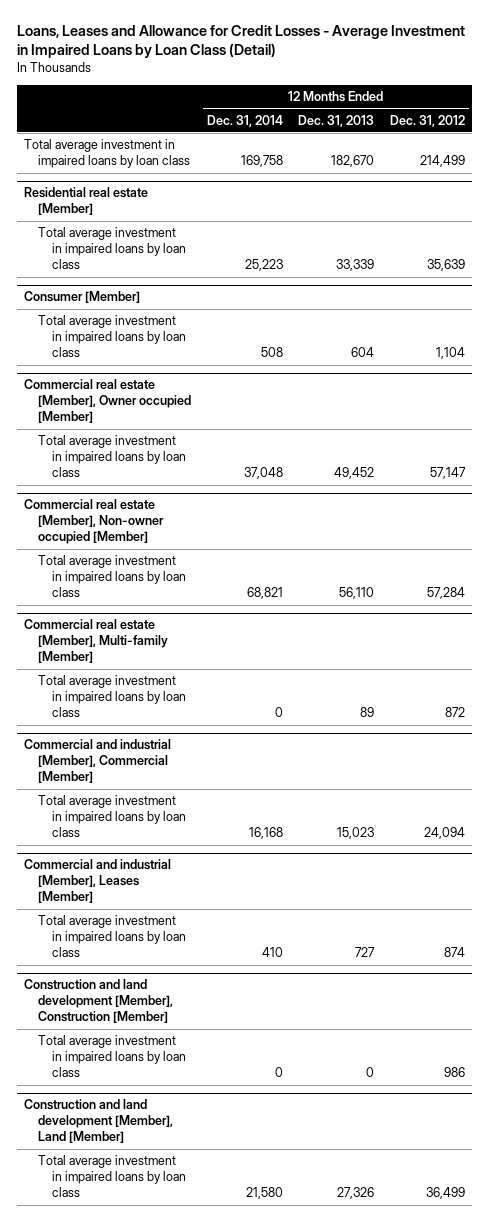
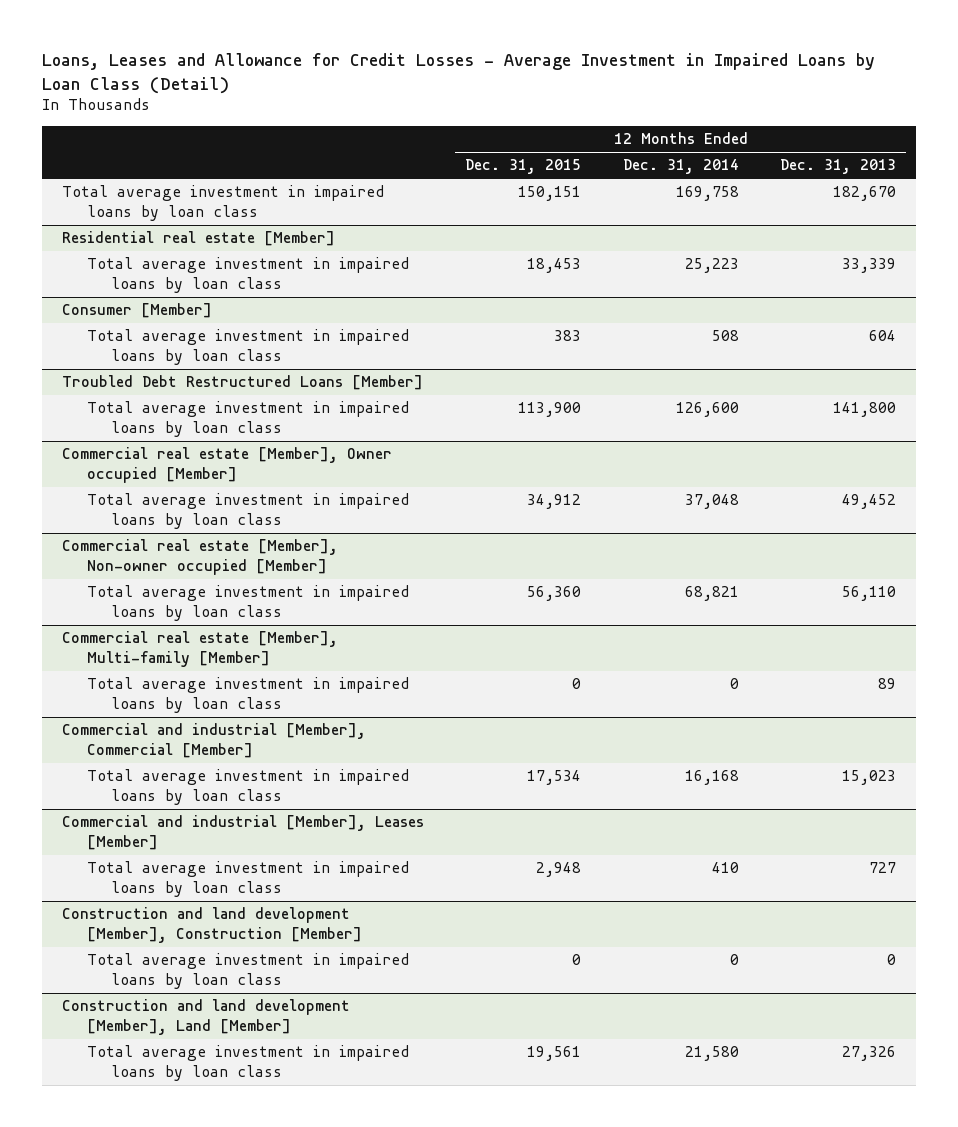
- | 12 Months Ended Dec. 31, 2014 | 12 Months Ended Dec. 31, 2013 | 12 Months Ended Dec. 31, 2012
+ | 12 Months Ended Dec. 31, 2015 | 12 Months Ended Dec. 31, 2014 | 12 Months Ended Dec. 31, 2013
+ Troubled Debt Restructured Loans [Member]
+ Total average investment in impaired loans by loan class | 113,900 | 126,600 | 141,800

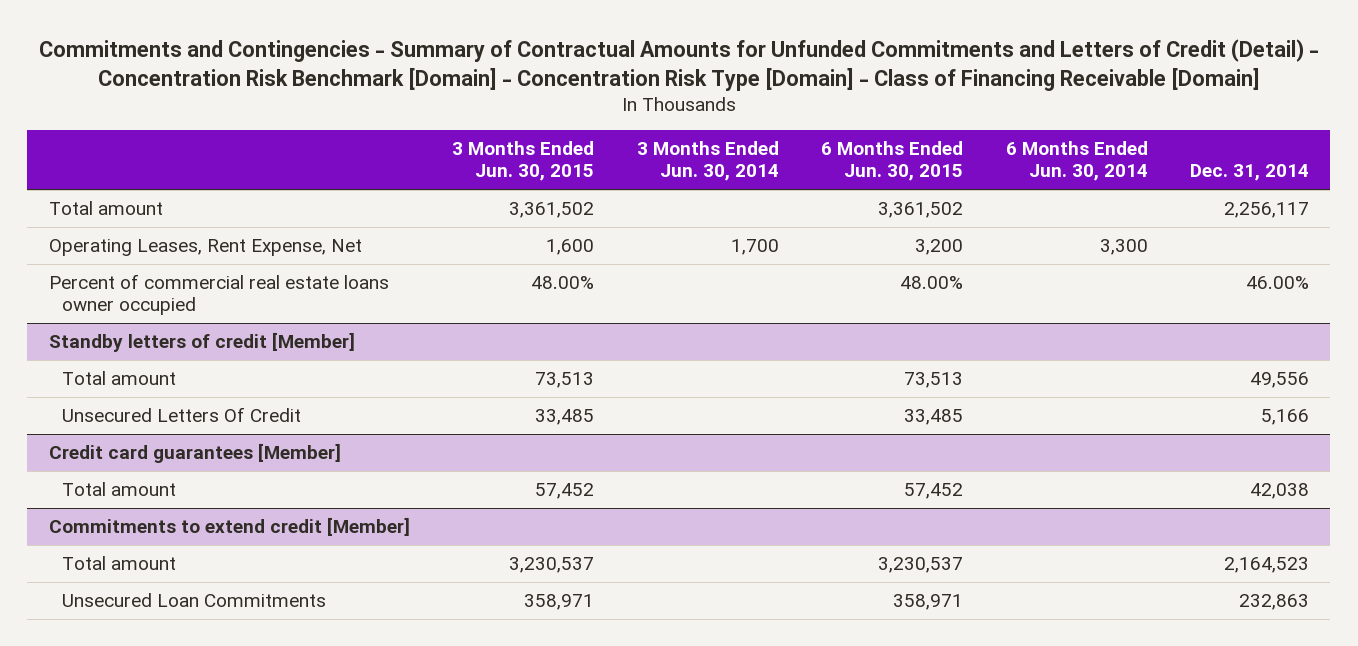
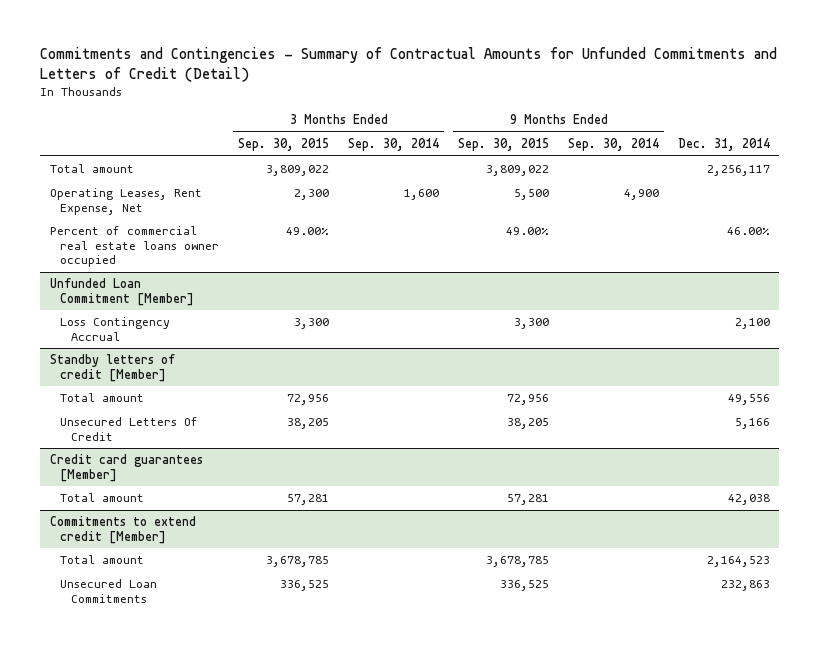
- Commitments and Contingencies - Summary of Contractual Amounts for Unfunded Commitments and Letters of Credit (Detail) - Concentration Risk Benchmark [Domain] - Concentration Risk Type [Domain] - Class of Financing Receivable [Domain]
+ Commitments and Contingencies - Summary of Contractual Amounts for Unfunded Commitments and Letters of Credit (Detail)
- | 3 Months Ended Jun. 30, 2015 | 3 Months Ended Jun. 30, 2014 | 6 Months Ended Jun. 30, 2015 | 6 Months Ended Jun. 30, 2014 | Dec. 31, 2014
+ | 3 Months Ended Sep. 30, 2015 | 3 Months Ended Sep. 30, 2014 | 9 Months Ended Sep. 30, 2015 | 9 Months Ended Sep. 30, 2014 | Dec. 31, 2014
+ Unfunded Loan Commitment [Member]
+ Loss Contingency Accrual | 3,300 | | 3,300 | | 2,100

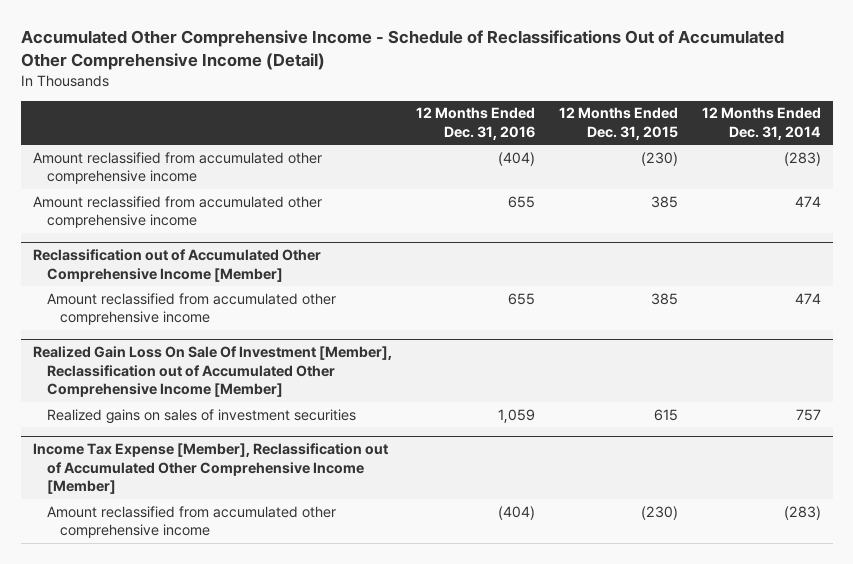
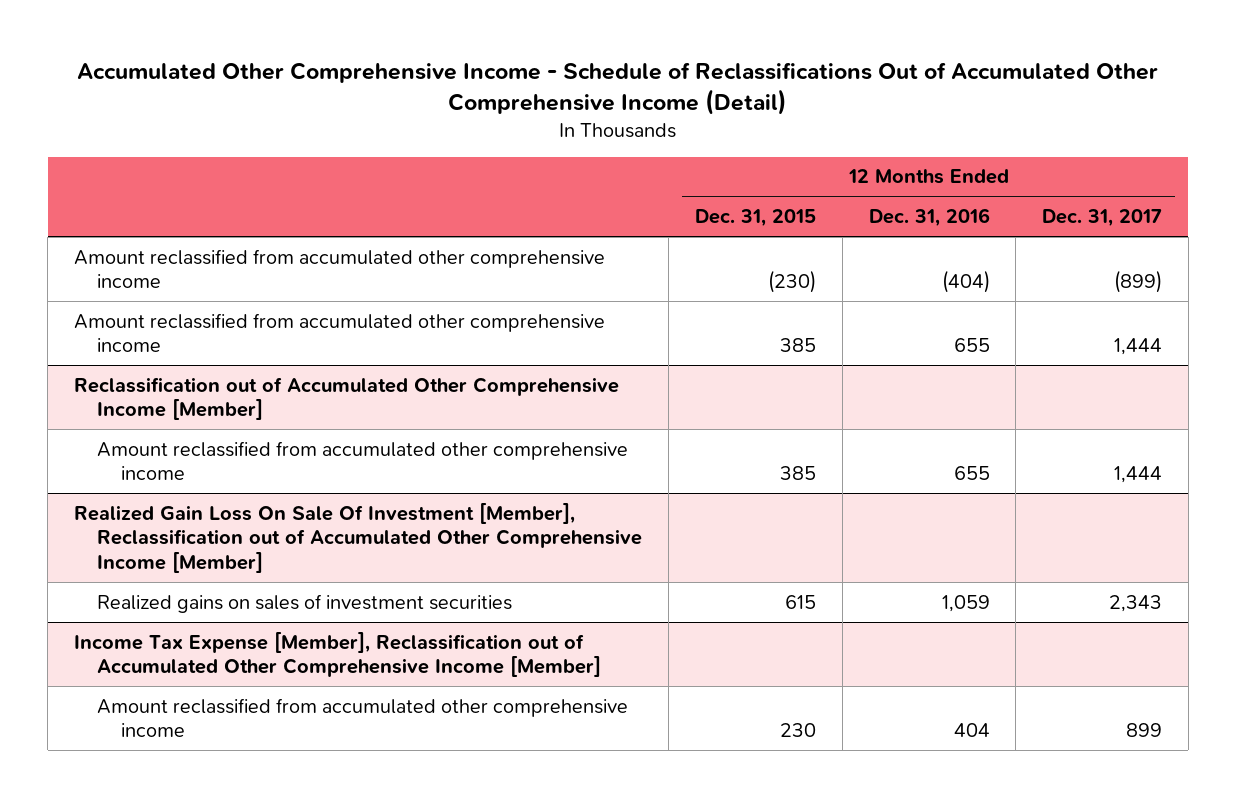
- | 12 Months Ended Dec. 31, 2016 | 12 Months Ended Dec. 31, 2015 | 12 Months Ended Dec. 31, 2014
+ | 12 Months Ended Dec. 31, 2015 | 12 Months Ended Dec. 31, 2016 | 12 Months Ended Dec. 31, 2017
@ Income Tax Expense [Member], Reclassification out of Accumulated Other Comprehensive Income [Member]
- Amount reclassified from accumulated other comprehensive income | (404) | (230) | (283)
+ Amount reclassified from accumulated other comprehensive income | 230 | 404 | 899

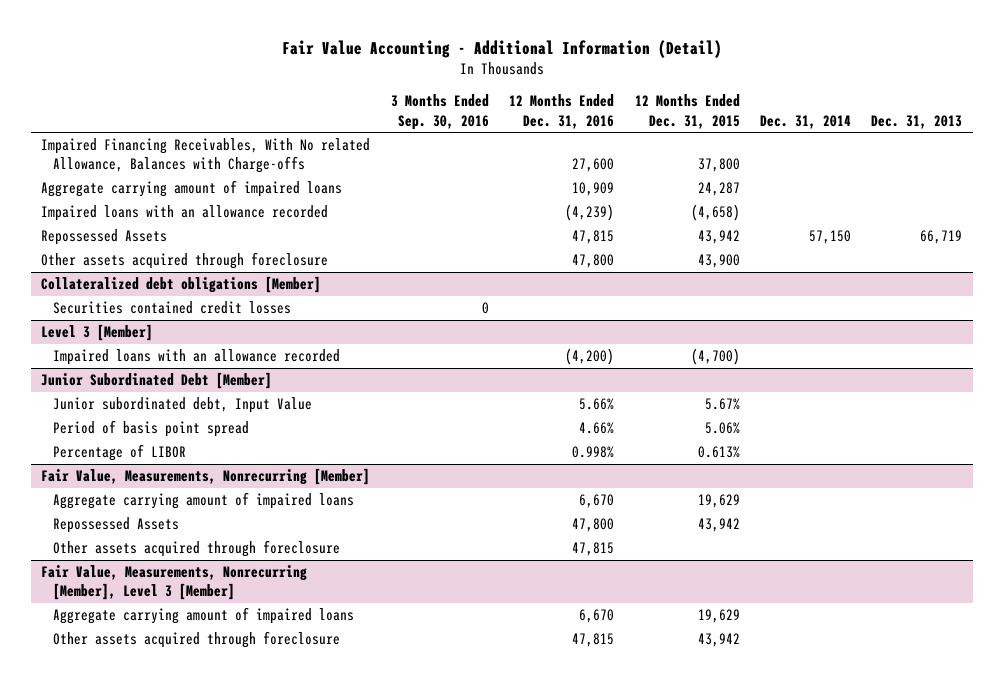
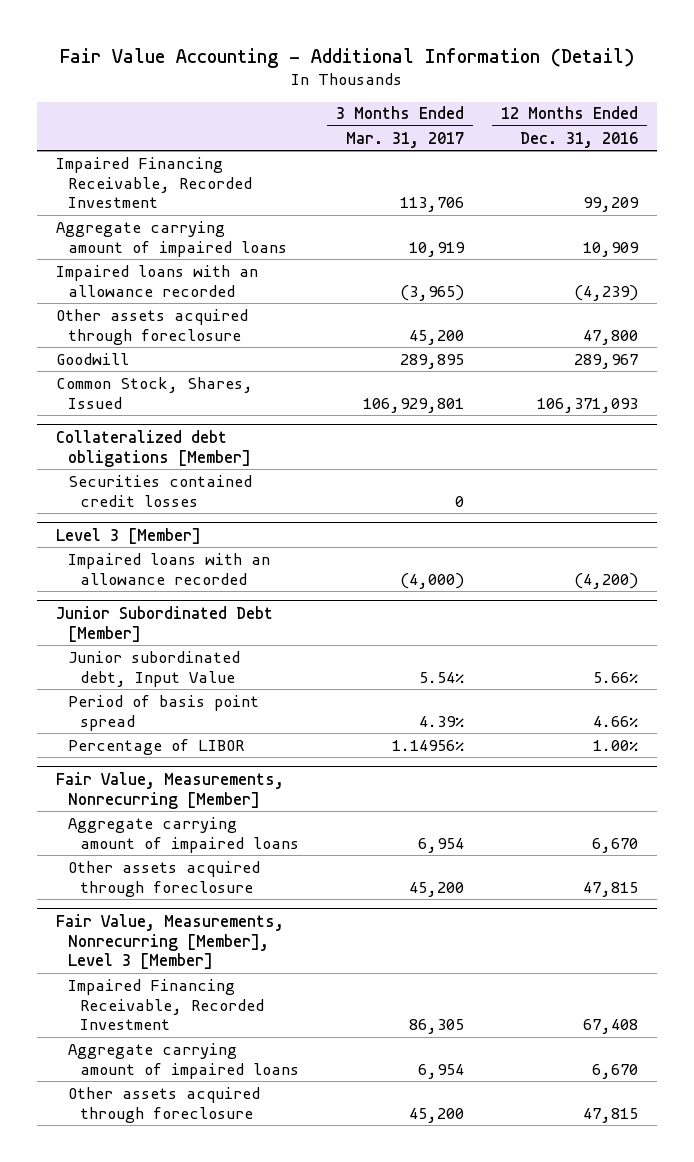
- | 3 Months Ended Sep. 30, 2016 | 12 Months Ended Dec. 31, 2016 | 12 Months Ended Dec. 31, 2015 | Dec. 31, 2014 | Dec. 31, 2013
+ | 3 Months Ended Mar. 31, 2017 | 12 Months Ended Dec. 31, 2016
- Impaired Financing Receivables, With No related Allowance, Balances with Charge-offs | | 27,600 | 37,800 | |
+ Impaired Financing Receivable, Recorded Investment | 113,706 | 99,209
- Repossessed Assets | | 47,815 | 43,942 | 57,150 | 66,719
+ Goodwill | 289,895 | 289,967
+ Common Stock, Shares, Issued | 106,929,801 | 106,371,093
@ Junior Subordinated Debt [Member]
- Percentage of LIBOR | | 0.998% | 0.613% | |
+ Percentage of LIBOR | 1.14956% | 1.00%
@ Fair Value, Measurements, Nonrecurring [Member]
- Repossessed Assets | | 47,800 | 43,942 | |
@ Fair Value, Measurements, Nonrecurring [Member], Level 3 [Member]
+ Impaired Financing Receivable, Recorded Investment | 86,305 | 67,408

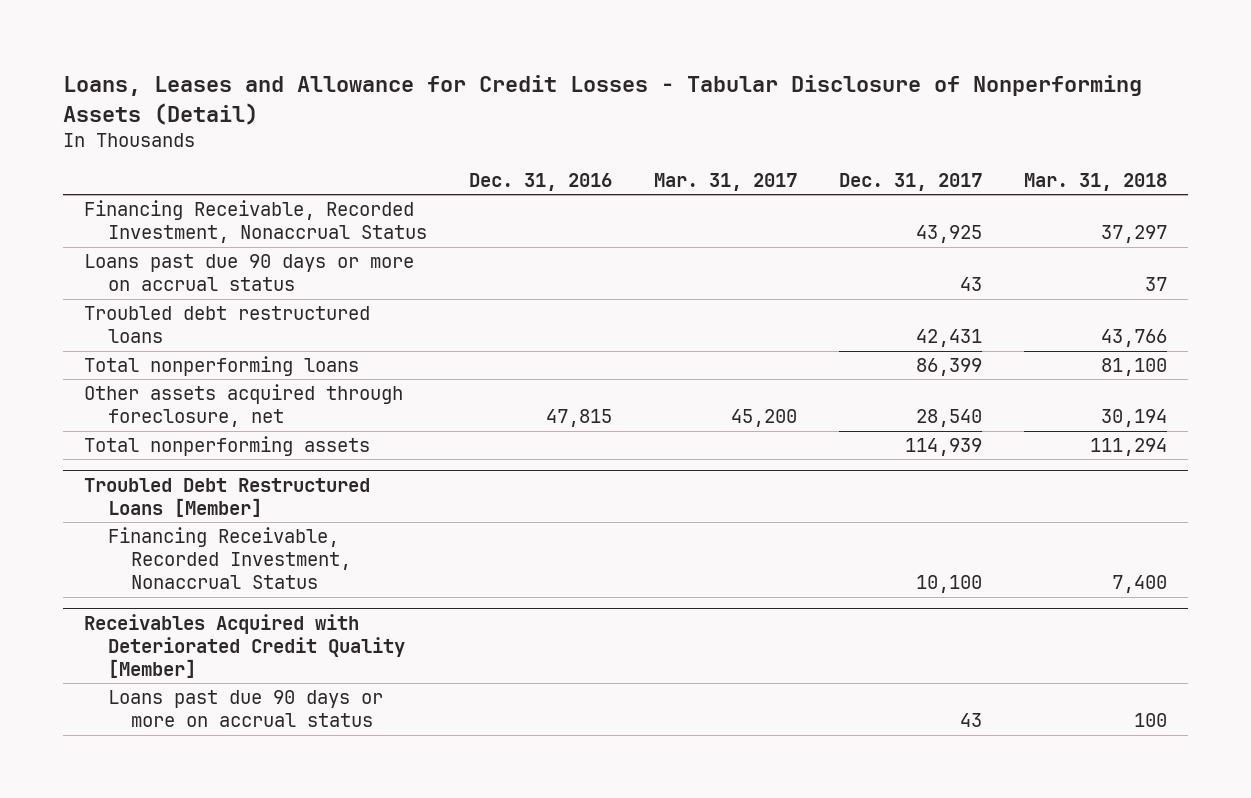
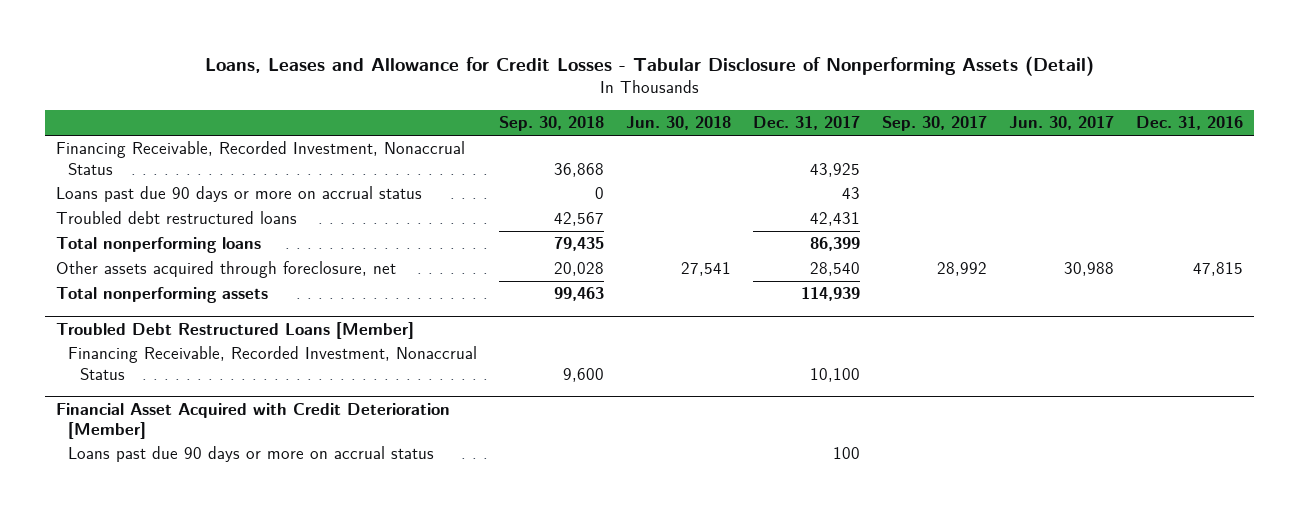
- | Dec. 31, 2016 | Mar. 31, 2017 | Dec. 31, 2017 | Mar. 31, 2018
+ | Sep. 30, 2018 | Jun. 30, 2018 | Dec. 31, 2017 | Sep. 30, 2017 | Jun. 30, 2017 | Dec. 31, 2016
- Receivables Acquired with Deteriorated Credit Quality [Member]
- Loans past due 90 days or more on accrual status | | | 43 | 100
+ Financial Asset Acquired with Credit Deterioration [Member]
+ Loans past due 90 days or more on accrual status | | | 100 | | |

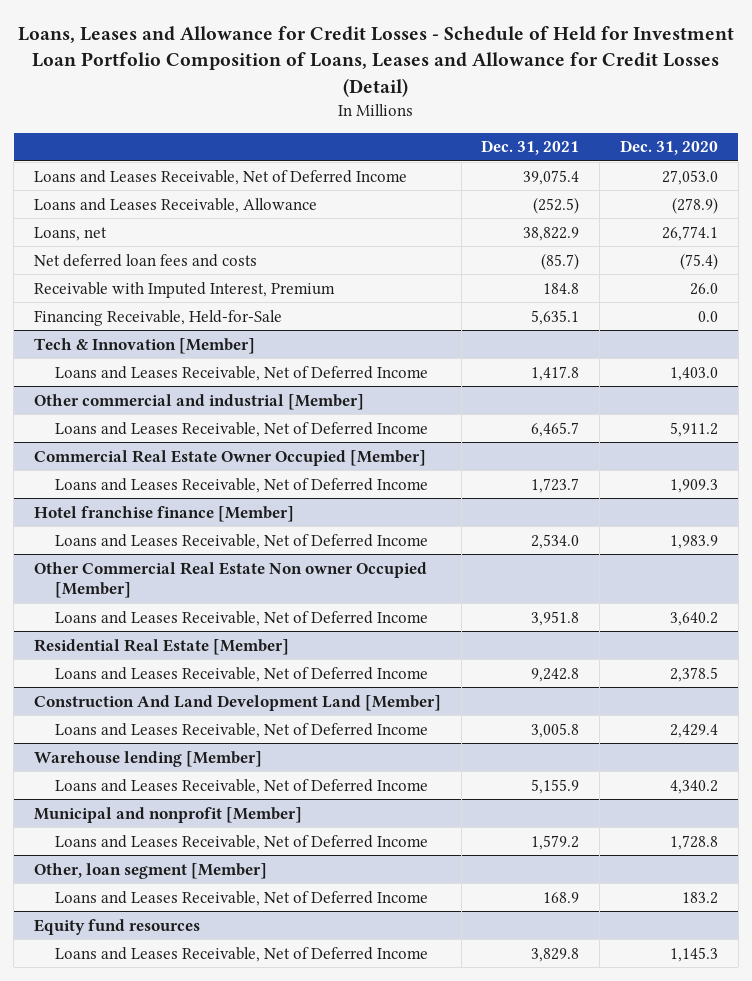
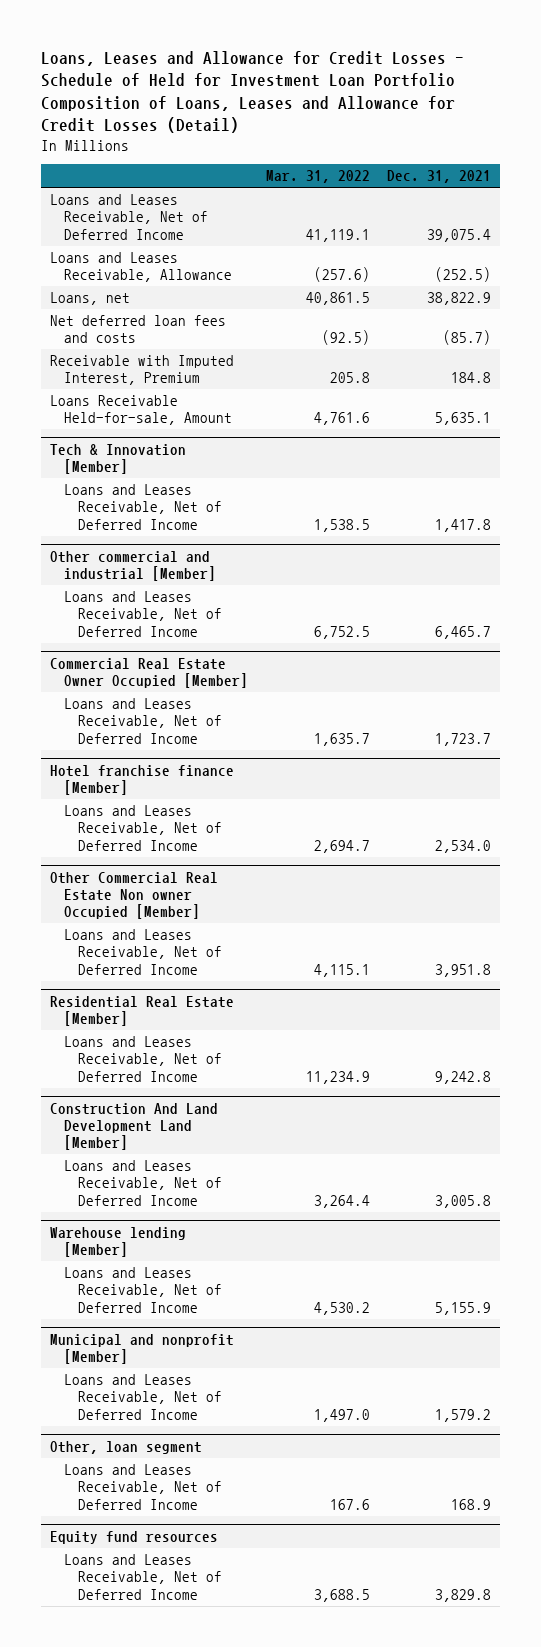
- | Dec. 31, 2021 | Dec. 31, 2020
+ | Mar. 31, 2022 | Dec. 31, 2021
- Financing Receivable, Held-for-Sale | 5,635.1 | 0.0
+ Loans Receivable Held-for-sale, Amount | 4,761.6 | 5,635.1
- Other, loan segment [Member]
+ Other, loan segment

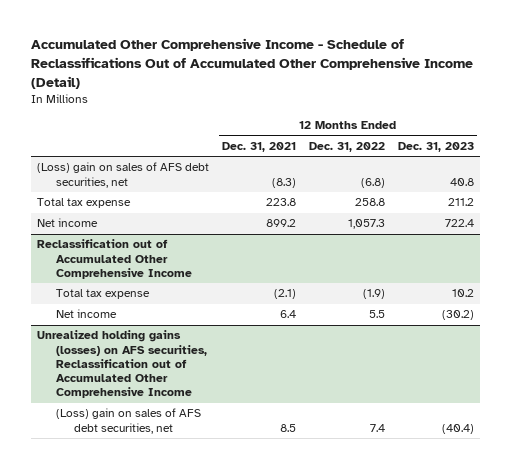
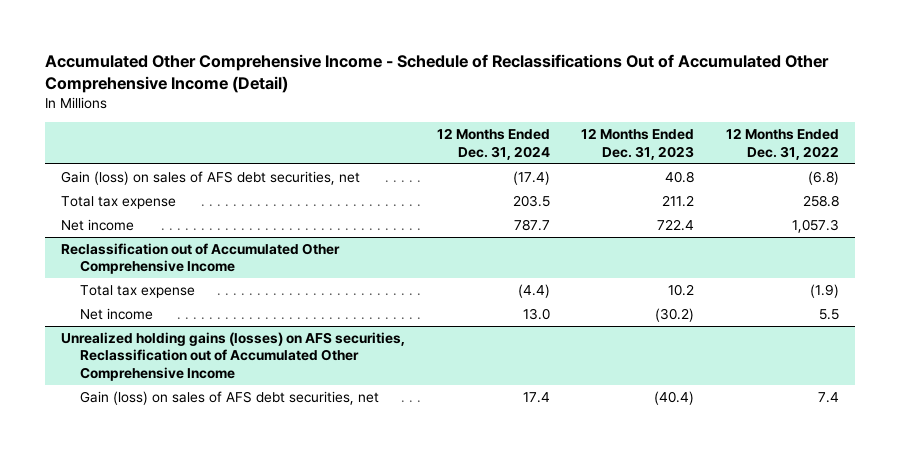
- | 12 Months Ended Dec. 31, 2021 | 12 Months Ended Dec. 31, 2022 | 12 Months Ended Dec. 31, 2023
+ | 12 Months Ended Dec. 31, 2024 | 12 Months Ended Dec. 31, 2023 | 12 Months Ended Dec. 31, 2022
- (Loss) gain on sales of AFS debt securities, net | (8.3) | (6.8) | 40.8
+ Gain (loss) on sales of AFS debt securities, net | (17.4) | 40.8 | (6.8)
@ Unrealized holding gains (losses) on AFS securities, Reclassification out of Accumulated Other Comprehensive Income
- (Loss) gain on sales of AFS debt securities, net | 8.5 | 7.4 | (40.4)
+ Gain (loss) on sales of AFS debt securities, net | 17.4 | (40.4) | 7.4

